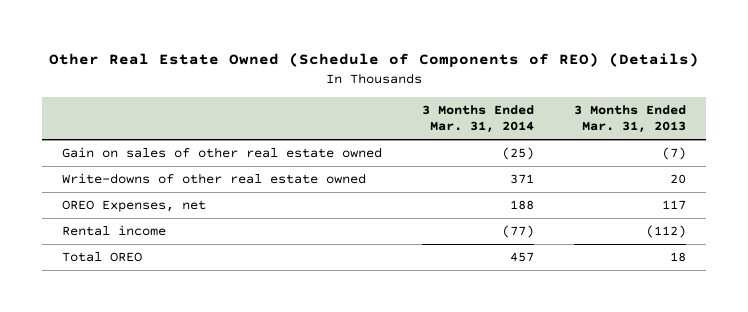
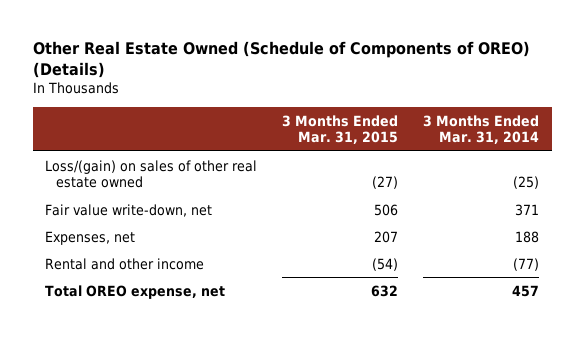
- Other Real Estate Owned (Schedule of Components of REO) (Details)
+ Other Real Estate Owned (Schedule of Components of OREO) (Details)
- | 3 Months Ended Mar. 31, 2014 | 3 Months Ended Mar. 31, 2013
+ | 3 Months Ended Mar. 31, 2015 | 3 Months Ended Mar. 31, 2014
- Gain on sales of other real estate owned | (25) | (7)
- Write-downs of other real estate owned | 371 | 20
- OREO Expenses, net | 188 | 117
- Rental income | (77) | (112)
- Total OREO | 457 | 18
+ Loss/(gain) on sales of other real estate owned | (27) | (25)
+ Fair value write-down, net | 506 | 371
+ Expenses, net | 207 | 188
+ Rental and other income | (54) | (77)
+ Total OREO expense, net | 632 | 457

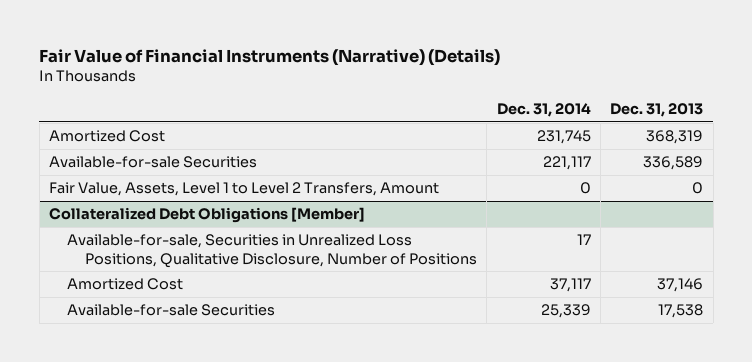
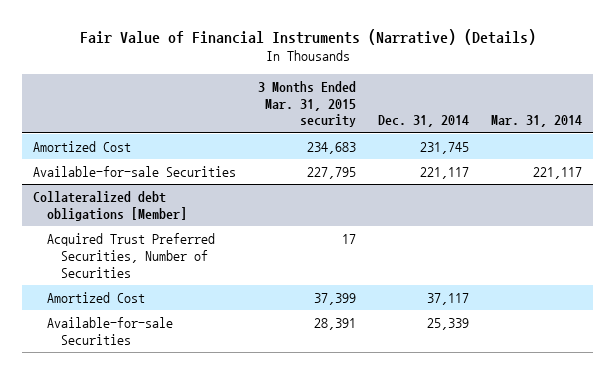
- | Dec. 31, 2014 | Dec. 31, 2013
+ | 3 Months Ended Mar. 31, 2015 security | Dec. 31, 2014 | Mar. 31, 2014
- Fair Value, Assets, Level 1 to Level 2 Transfers, Amount | 0 | 0
- Collateralized Debt Obligations [Member]
- Available-for-sale, Securities in Unrealized Loss Positions, Qualitative Disclosure, Number of Positions | 17 |
+ Collateralized debt obligations [Member]
+ Acquired Trust Preferred Securities, Number of Securities | 17 | |

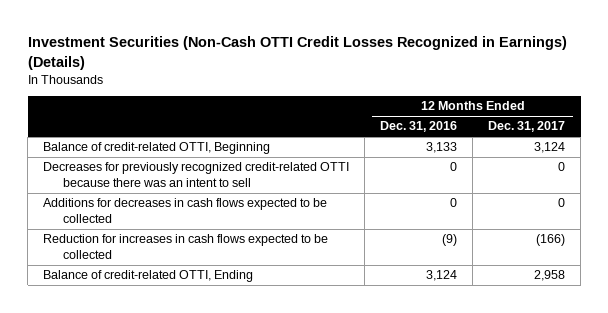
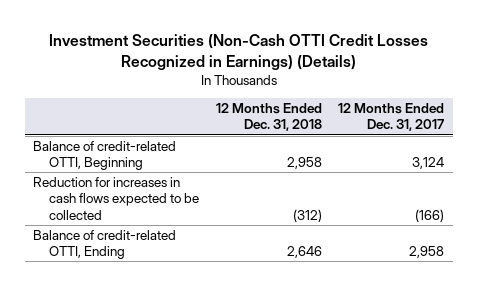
- | 12 Months Ended Dec. 31, 2016 | 12 Months Ended Dec. 31, 2017
+ | 12 Months Ended Dec. 31, 2018 | 12 Months Ended Dec. 31, 2017
- Decreases for previously recognized credit-related OTTI because there was an intent to sell | 0 | 0
- Additions for decreases in cash flows expected to be collected | 0 | 0

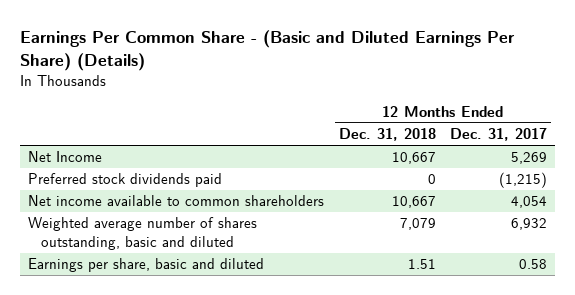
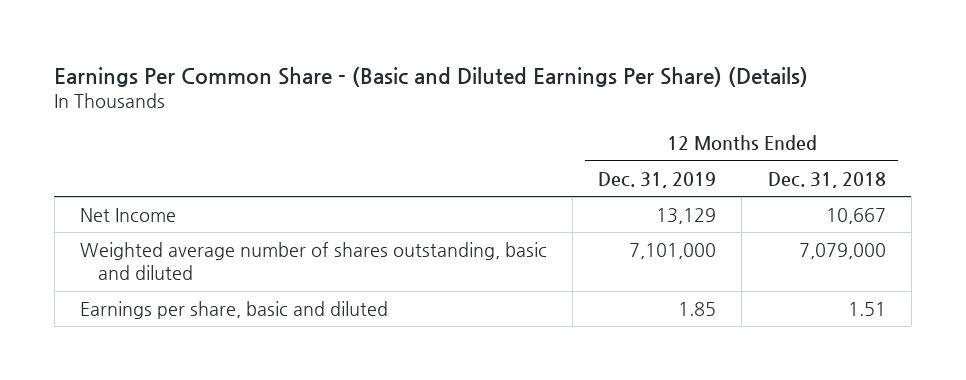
- | 12 Months Ended Dec. 31, 2018 | 12 Months Ended Dec. 31, 2017
+ | 12 Months Ended Dec. 31, 2019 | 12 Months Ended Dec. 31, 2018
- Preferred stock dividends paid | 0 | (1,215)
- Net income available to common shareholders | 10,667 | 4,054
- Weighted average number of shares outstanding, basic and diluted | 7,079 | 6,932
+ Weighted average number of shares outstanding, basic and diluted | 7,101,000 | 7,079,000

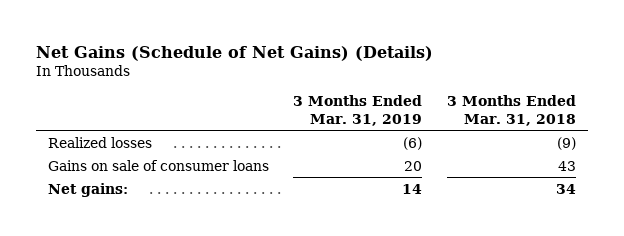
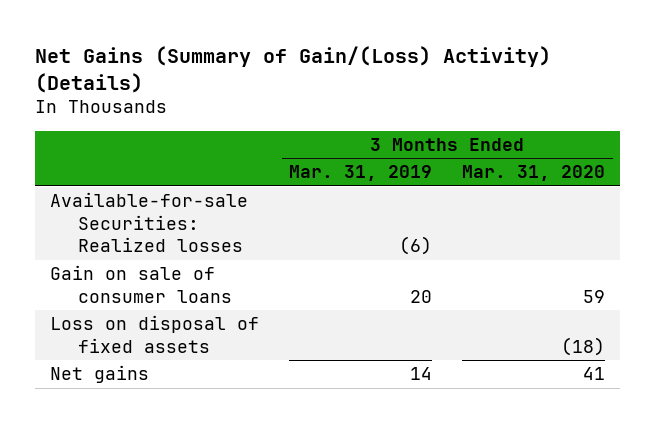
- Net Gains (Schedule of Net Gains) (Details)
+ Net Gains (Summary of Gain/(Loss) Activity) (Details)
- | 3 Months Ended Mar. 31, 2019 | 3 Months Ended Mar. 31, 2018
+ | 3 Months Ended Mar. 31, 2019 | 3 Months Ended Mar. 31, 2020
- Realized losses | (6) | (9)
- Gains on sale of consumer loans | 20 | 43
- Net gains: | 14 | 34
+ Available-for-sale Securities: Realized losses | (6) |
+ Gain on sale of consumer loans | 20 | 59
+ Loss on disposal of fixed assets | | (18)
+ Net gains | 14 | 41

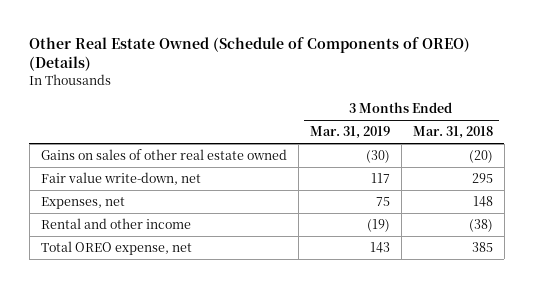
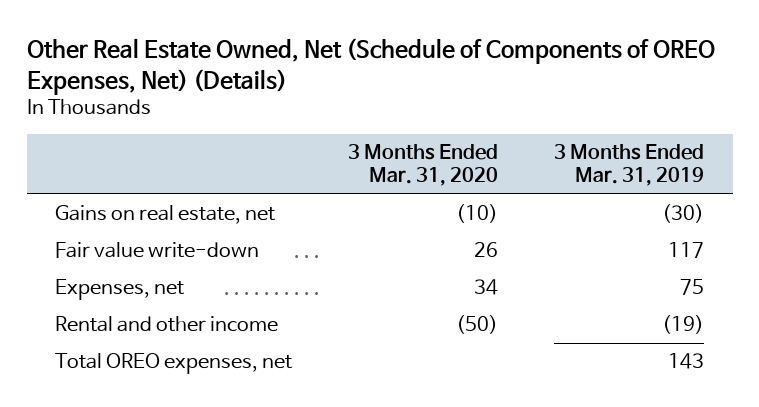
- Other Real Estate Owned (Schedule of Components of OREO) (Details)
+ Other Real Estate Owned, Net (Schedule of Components of OREO Expenses, Net) (Details)
- | 3 Months Ended Mar. 31, 2019 | 3 Months Ended Mar. 31, 2018
+ | 3 Months Ended Mar. 31, 2020 | 3 Months Ended Mar. 31, 2019
- Gains on sales of other real estate owned | (30) | (20)
- Fair value write-down, net | 117 | 295
+ Gains on real estate, net | (10) | (30)
+ Fair value write-down | 26 | 117
- Total OREO expense, net | 143 | 385
+ Total OREO expenses, net | | 143

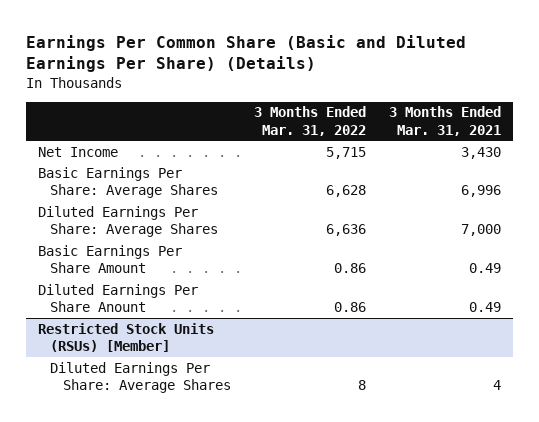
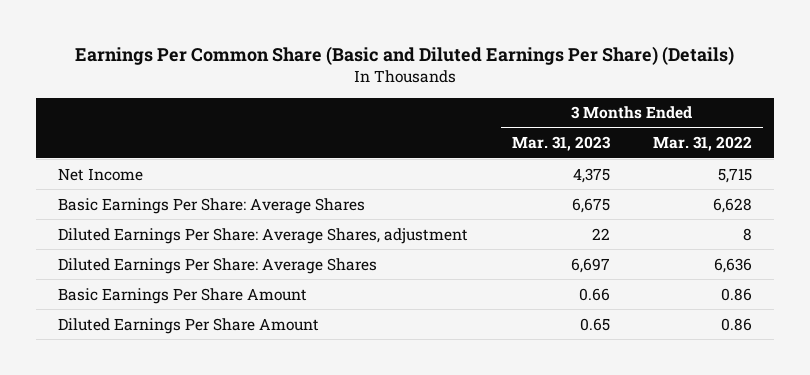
- | 3 Months Ended Mar. 31, 2022 | 3 Months Ended Mar. 31, 2021
+ | 3 Months Ended Mar. 31, 2023 | 3 Months Ended Mar. 31, 2022
+ Diluted Earnings Per Share: Average Shares, adjustment | 22 | 8
- Diluted Earnings Per Share Anount | 0.86 | 0.49
- Restricted Stock Units (RSUs) [Member]
- Diluted Earnings Per Share: Average Shares | 8 | 4
+ Diluted Earnings Per Share Amount | 0.65 | 0.86

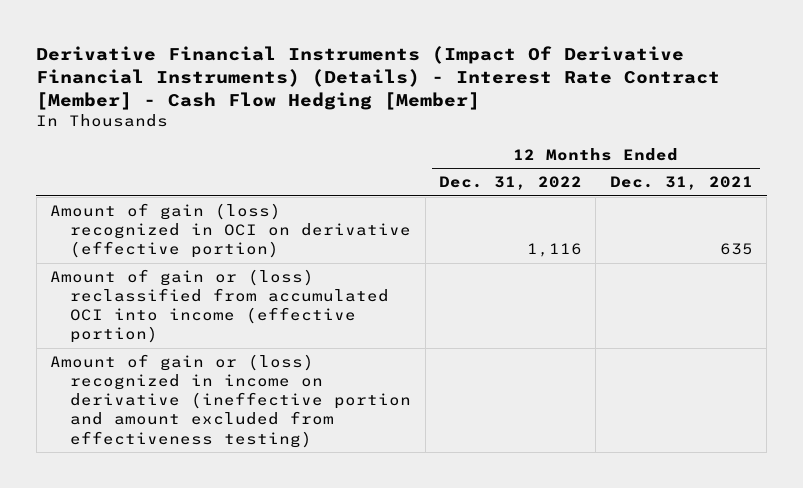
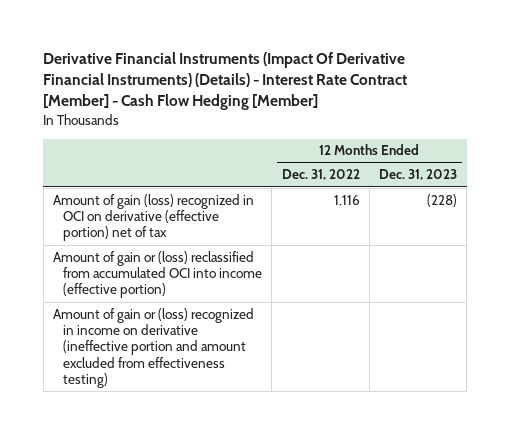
- | 12 Months Ended Dec. 31, 2022 | 12 Months Ended Dec. 31, 2021
+ | 12 Months Ended Dec. 31, 2022 | 12 Months Ended Dec. 31, 2023
- Amount of gain (loss) recognized in OCI on derivative (effective portion) | 1,116 | 635
+ Amount of gain (loss) recognized in OCI on derivative (effective portion) net of tax | 1,116 | (228)

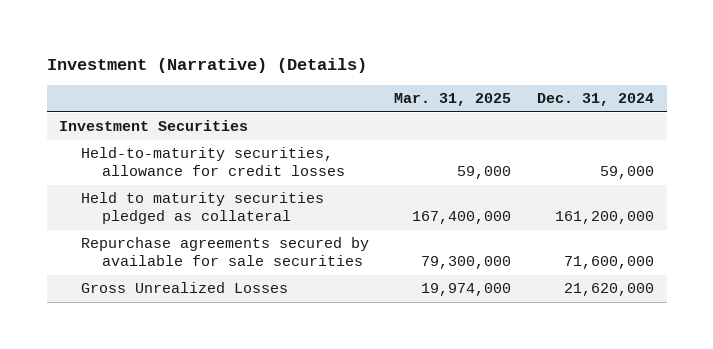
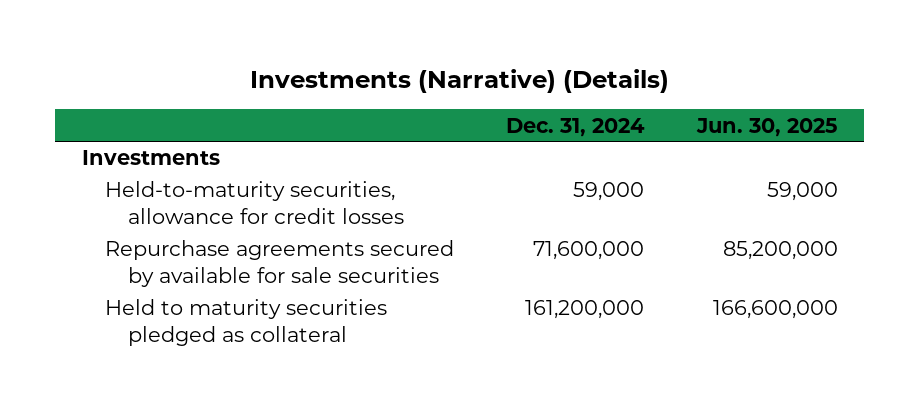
- Investment (Narrative) (Details)
+ Investments (Narrative) (Details)
- | Mar. 31, 2025 | Dec. 31, 2024
+ | Dec. 31, 2024 | Jun. 30, 2025
- Investment Securities
+ Investments
- Gross Unrealized Losses | 19,974,000 | 21,620,000
moved down: Held to maturity securities pledged as collateral | 161,200,000 | 166,600,000

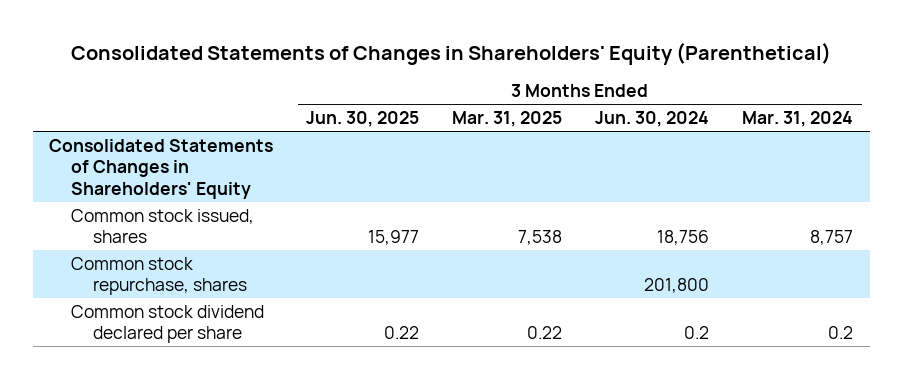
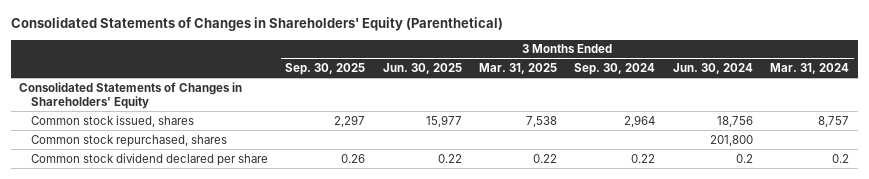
- | 3 Months Ended Jun. 30, 2025 | 3 Months Ended Mar. 31, 2025 | 3 Months Ended Jun. 30, 2024 | 3 Months Ended Mar. 31, 2024
+ | 3 Months Ended Sep. 30, 2025 | 3 Months Ended Jun. 30, 2025 | 3 Months Ended Mar. 31, 2025 | 3 Months Ended Sep. 30, 2024 | 3 Months Ended Jun. 30, 2024 | 3 Months Ended Mar. 31, 2024
- Common stock repurchase, shares | | | 201,800 |
+ Common stock repurchased, shares | | | | | 201,800 |

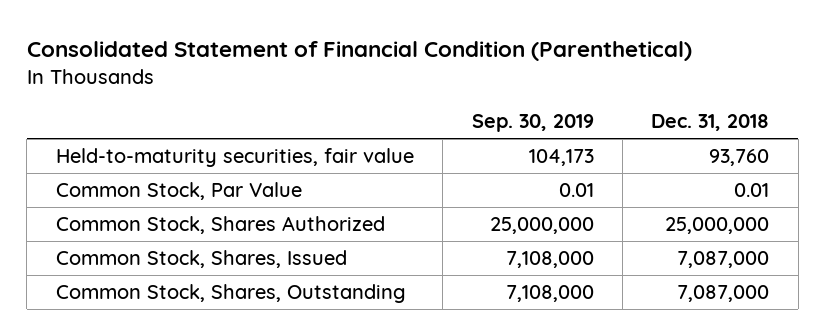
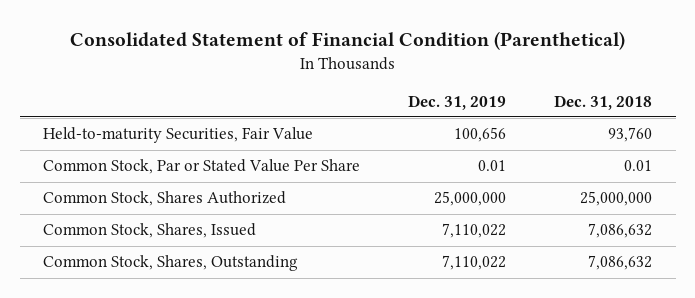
- | Sep. 30, 2019 | Dec. 31, 2018
+ | Dec. 31, 2019 | Dec. 31, 2018
- Held-to-maturity securities, fair value | 104,173 | 93,760
- Common Stock, Par Value | 0.01 | 0.01
+ Held-to-maturity Securities, Fair Value | 100,656 | 93,760
+ Common Stock, Par or Stated Value Per Share | 0.01 | 0.01
- Common Stock, Shares, Issued | 7,108,000 | 7,087,000
- Common Stock, Shares, Outstanding | 7,108,000 | 7,087,000
+ Common Stock, Shares, Issued | 7,110,022 | 7,086,632
+ Common Stock, Shares, Outstanding | 7,110,022 | 7,086,632

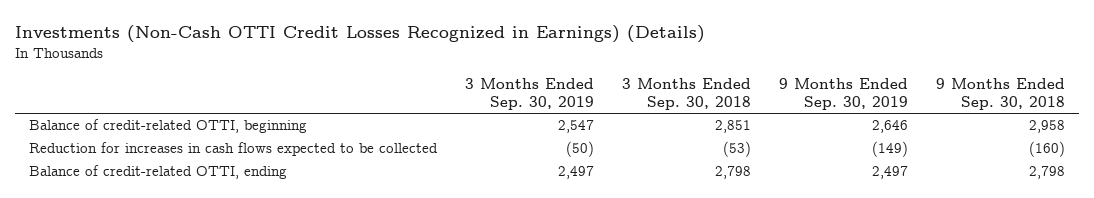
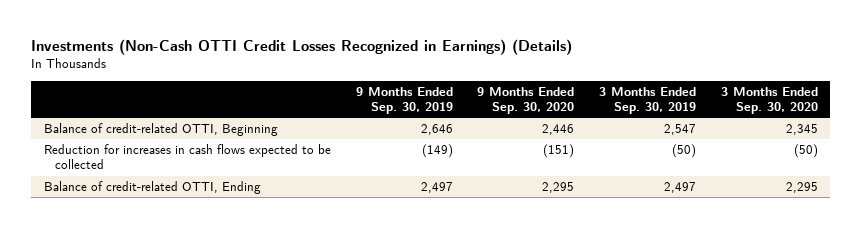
- | 3 Months Ended Sep. 30, 2019 | 3 Months Ended Sep. 30, 2018 | 9 Months Ended Sep. 30, 2019 | 9 Months Ended Sep. 30, 2018
+ | 9 Months Ended Sep. 30, 2019 | 9 Months Ended Sep. 30, 2020 | 3 Months Ended Sep. 30, 2019 | 3 Months Ended Sep. 30, 2020
- Balance of credit-related OTTI, beginning | 2,547 | 2,851 | 2,646 | 2,958
+ Balance of credit-related OTTI, Beginning | 2,646 | 2,446 | 2,547 | 2,345
- Balance of credit-related OTTI, ending | 2,497 | 2,798 | 2,497 | 2,798
+ Balance of credit-related OTTI, Ending | 2,497 | 2,295 | 2,497 | 2,295

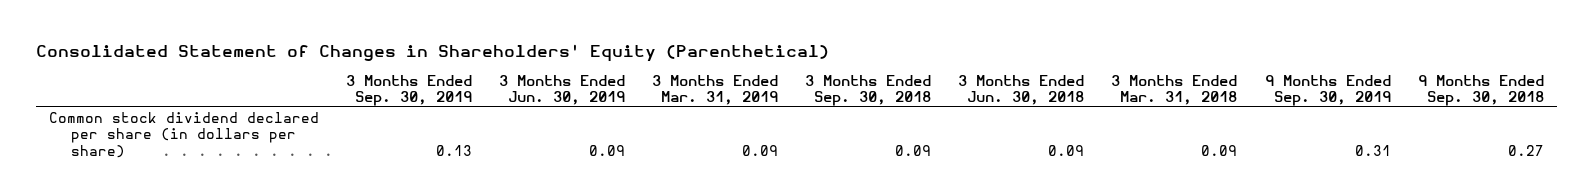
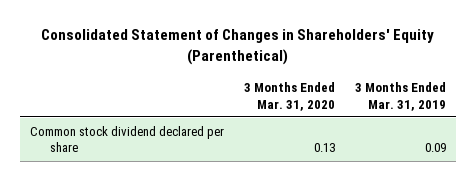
- | 3 Months Ended Sep. 30, 2019 | 3 Months Ended Jun. 30, 2019 | 3 Months Ended Mar. 31, 2019 | 3 Months Ended Sep. 30, 2018 | 3 Months Ended Jun. 30, 2018 | 3 Months Ended Mar. 31, 2018 | 9 Months Ended Sep. 30, 2019 | 9 Months Ended Sep. 30, 2018
+ | 3 Months Ended Mar. 31, 2020 | 3 Months Ended Mar. 31, 2019
- Common stock dividend declared per share (in dollars per share) | 0.13 | 0.09 | 0.09 | 0.09 | 0.09 | 0.09 | 0.31 | 0.27
+ Common stock dividend declared per share | 0.13 | 0.09

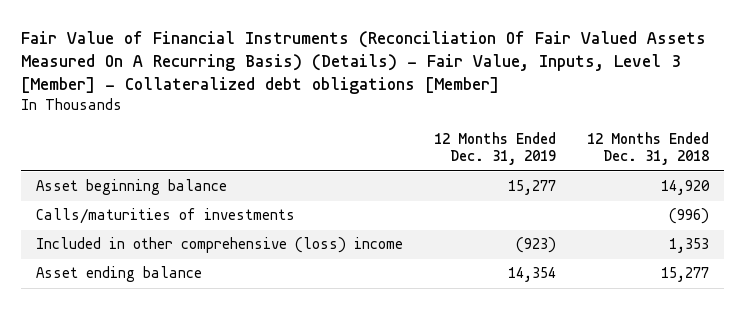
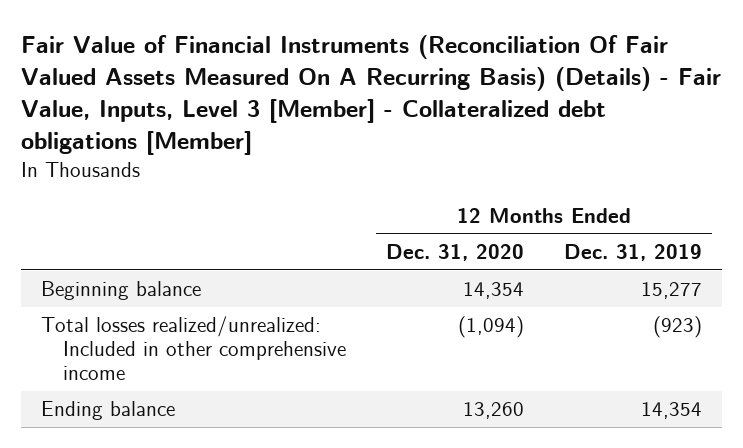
- | 12 Months Ended Dec. 31, 2019 | 12 Months Ended Dec. 31, 2018
+ | 12 Months Ended Dec. 31, 2020 | 12 Months Ended Dec. 31, 2019
- Asset beginning balance | 15,277 | 14,920
- Calls/maturities of investments | | (996)
- Included in other comprehensive (loss) income | (923) | 1,353
- Asset ending balance | 14,354 | 15,277
+ Beginning balance | 14,354 | 15,277
+ Total losses realized/unrealized: Included in other comprehensive income | (1,094) | (923)
+ Ending balance | 13,260 | 14,354

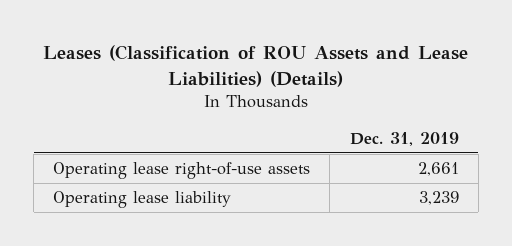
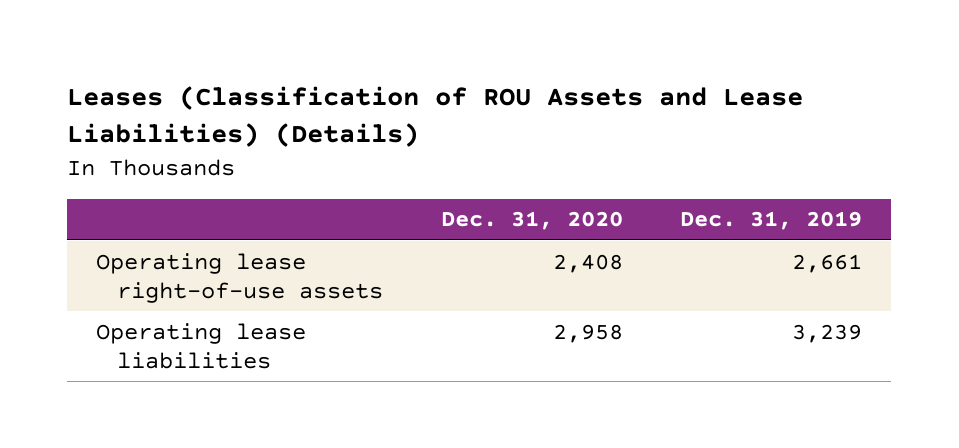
- | Dec. 31, 2019
+ | Dec. 31, 2020 | Dec. 31, 2019
- Operating lease liability | 3,239
+ Operating lease liabilities | 2,958 | 3,239

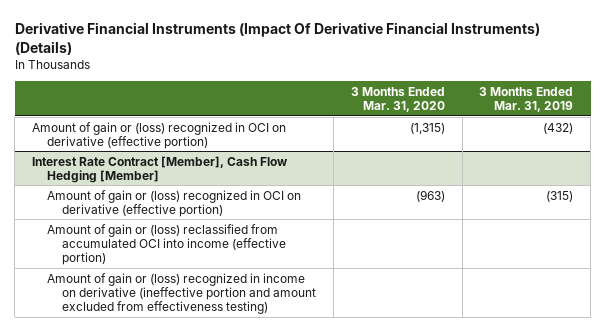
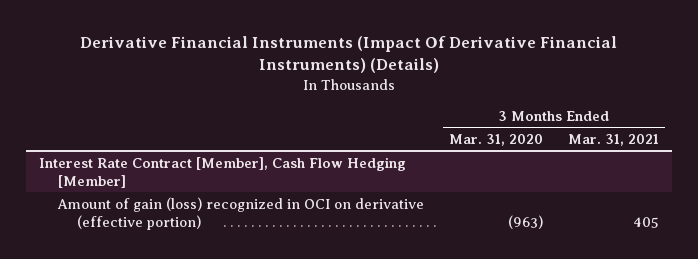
- | 3 Months Ended Mar. 31, 2020 | 3 Months Ended Mar. 31, 2019
+ | 3 Months Ended Mar. 31, 2020 | 3 Months Ended Mar. 31, 2021
- Amount of gain or (loss) recognized in OCI on derivative (effective portion) | (1,315) | (432)
@ Interest Rate Contract [Member], Cash Flow Hedging [Member]
- Amount of gain or (loss) recognized in OCI on derivative (effective portion) | (963) | (315)
- Amount of gain or (loss) reclassified from accumulated OCI into income (effective portion)
- Amount of gain or (loss) recognized in income on derivative (ineffective portion and amount excluded from effectiveness testing)
+ Amount of gain (loss) recognized in OCI on derivative (effective portion) | (963) | 405

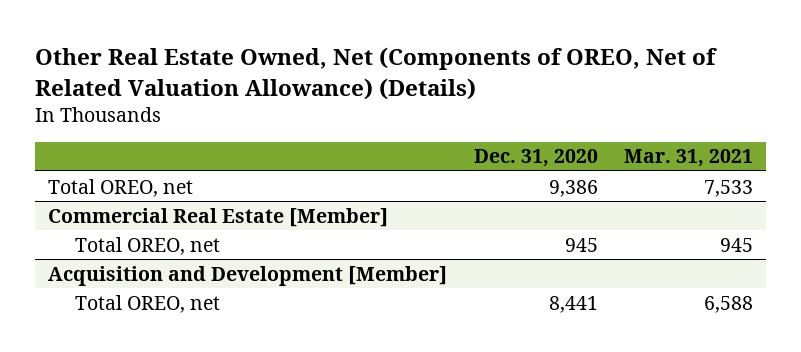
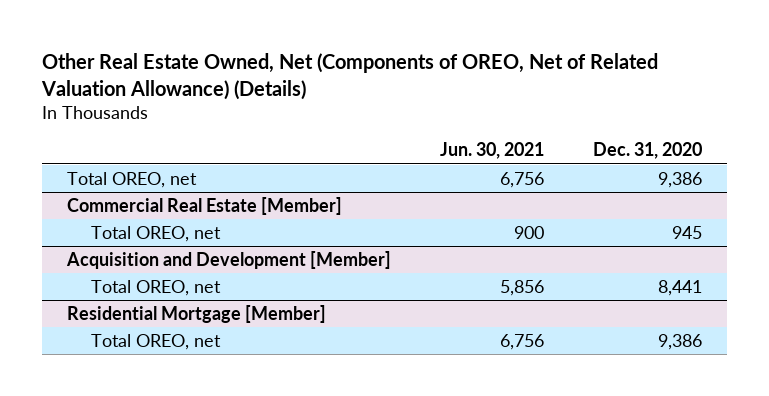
- | Dec. 31, 2020 | Mar. 31, 2021
+ | Jun. 30, 2021 | Dec. 31, 2020
+ Residential Mortgage [Member]
+ Total OREO, net | 6,756 | 9,386

